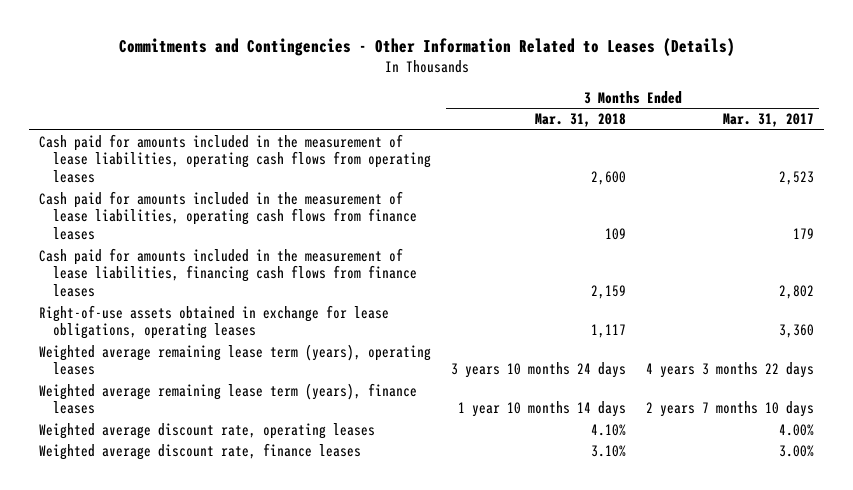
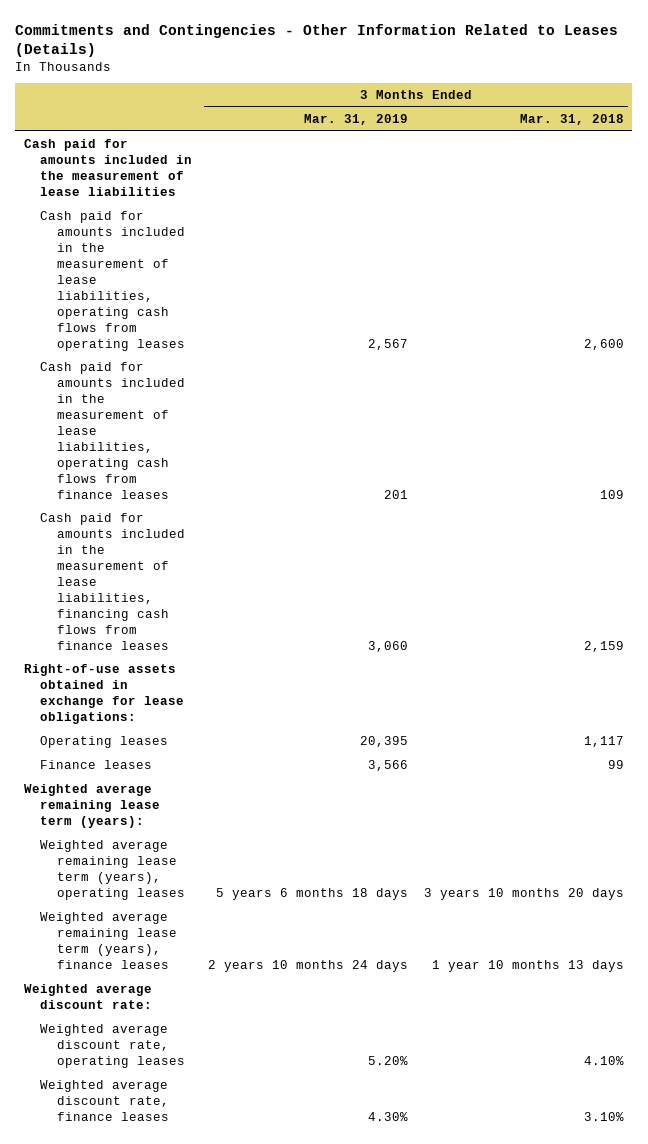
- | 3 Months Ended Mar. 31, 2018 | 3 Months Ended Mar. 31, 2017
+ | 3 Months Ended Mar. 31, 2019 | 3 Months Ended Mar. 31, 2018
+ Cash paid for amounts included in the measurement of lease liabilities
- Right-of-use assets obtained in exchange for lease obligations, operating leases | 1,117 | 3,360
- Weighted average remaining lease term (years), operating leases | 3 years 10 months 24 days | 4 years 3 months 22 days
- Weighted average remaining lease term (years), finance leases | 1 year 10 months 14 days | 2 years 7 months 10 days
+ Right-of-use assets obtained in exchange for lease obligations:
+ Operating leases | 20,395 | 1,117
+ Finance leases | 3,566 | 99
+ Weighted average remaining lease term (years):
+ Weighted average remaining lease term (years), operating leases | 5 years 6 months 18 days | 3 years 10 months 20 days
+ Weighted average remaining lease term (years), finance leases | 2 years 10 months 24 days | 1 year 10 months 13 days
+ Weighted average discount rate:

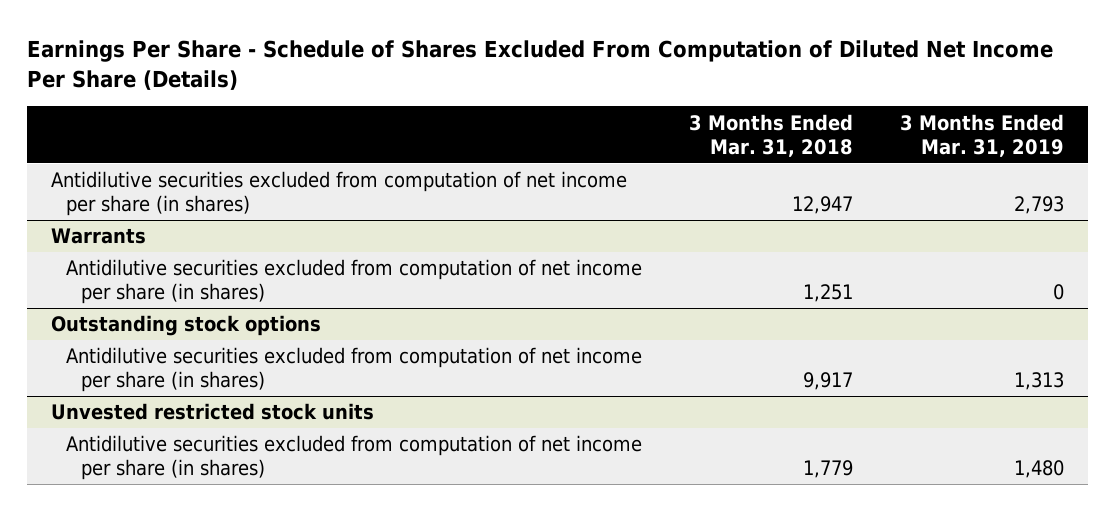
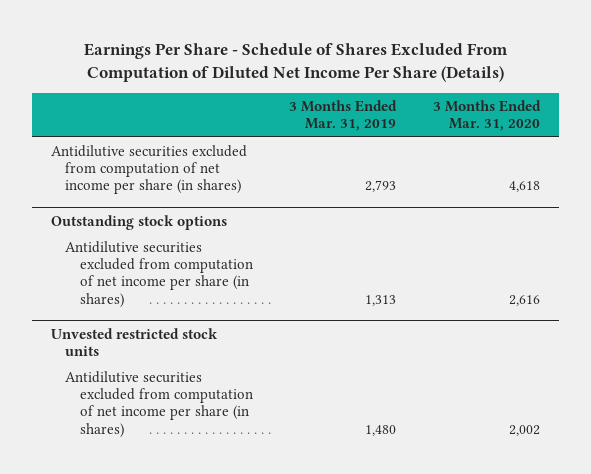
- | 3 Months Ended Mar. 31, 2018 | 3 Months Ended Mar. 31, 2019
+ | 3 Months Ended Mar. 31, 2019 | 3 Months Ended Mar. 31, 2020
- Warrants
- Antidilutive securities excluded from computation of net income per share (in shares) | 1,251 | 0

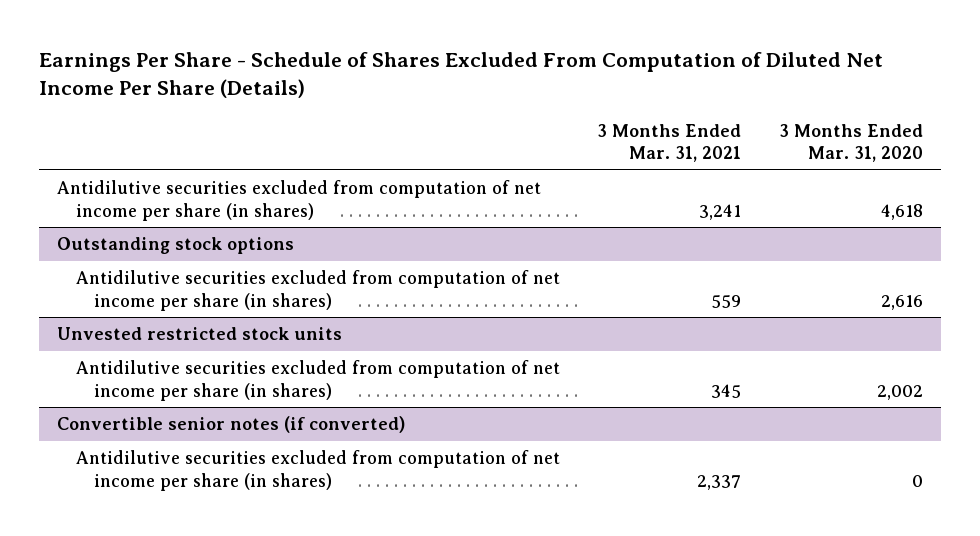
- | 3 Months Ended Mar. 31, 2019 | 3 Months Ended Mar. 31, 2020
+ | 3 Months Ended Mar. 31, 2021 | 3 Months Ended Mar. 31, 2020
+ Convertible senior notes (if converted)
+ Antidilutive securities excluded from computation of net income per share (in shares) | 2,337 | 0

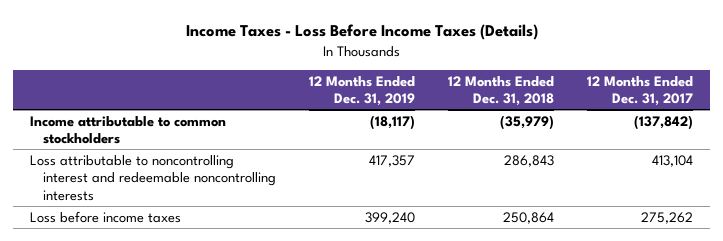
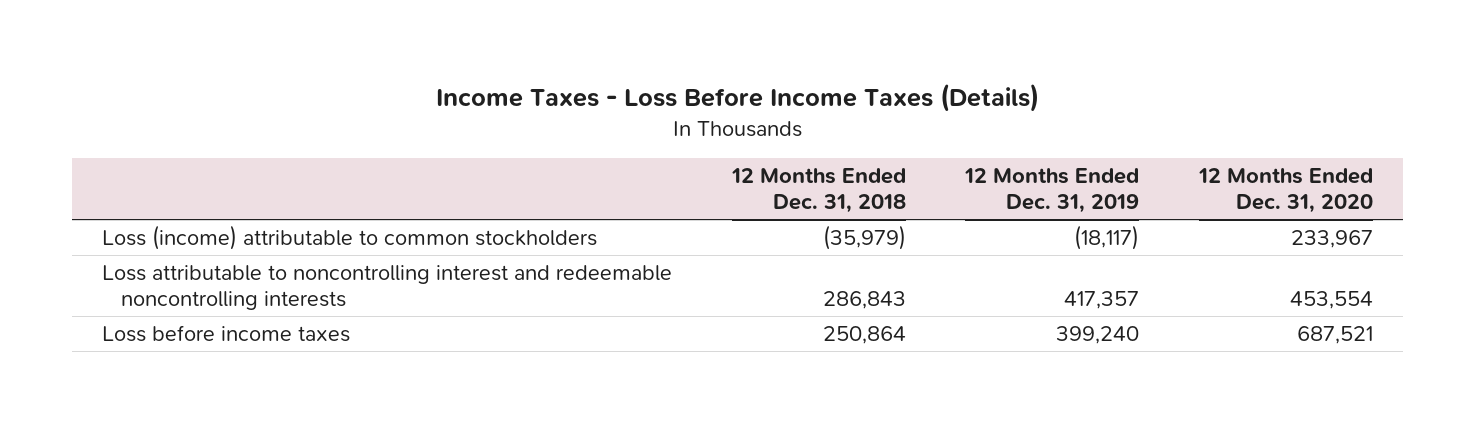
- | 12 Months Ended Dec. 31, 2019 | 12 Months Ended Dec. 31, 2018 | 12 Months Ended Dec. 31, 2017
+ | 12 Months Ended Dec. 31, 2018 | 12 Months Ended Dec. 31, 2019 | 12 Months Ended Dec. 31, 2020
- Income attributable to common stockholders | (18,117) | (35,979) | (137,842)
+ Loss (income) attributable to common stockholders | (35,979) | (18,117) | 233,967

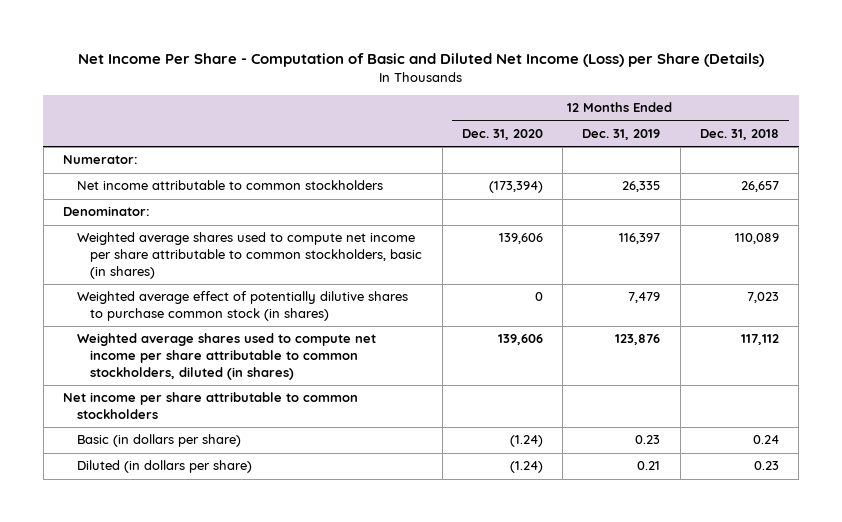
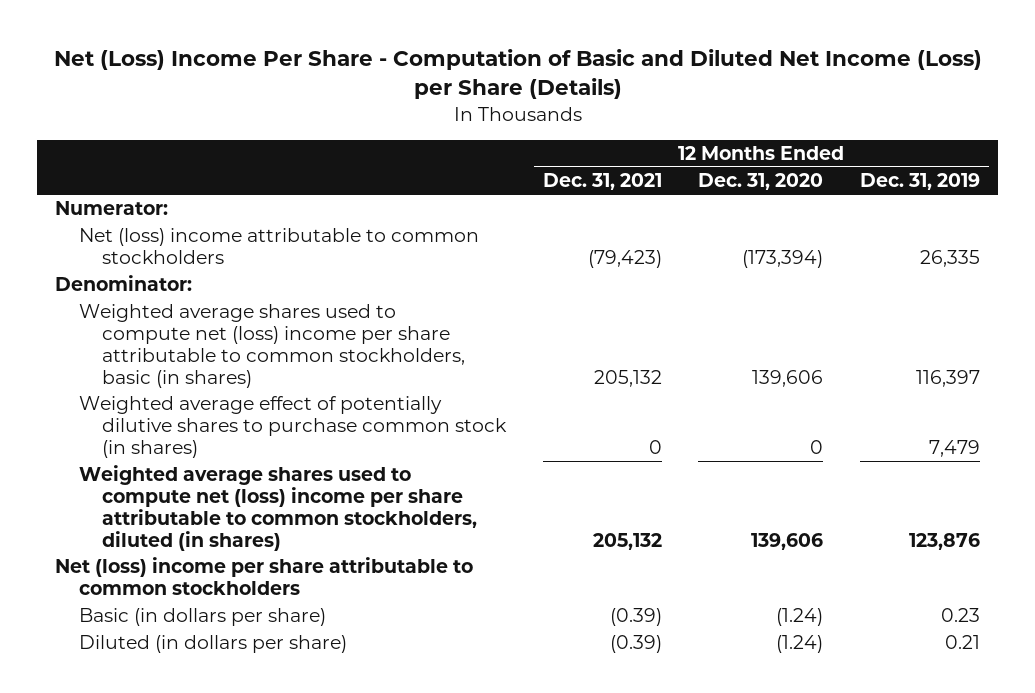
- Net Income Per Share - Computation of Basic and Diluted Net Income (Loss) per Share (Details)
+ Net (Loss) Income Per Share - Computation of Basic and Diluted Net Income (Loss) per Share (Details)
- | 12 Months Ended Dec. 31, 2020 | 12 Months Ended Dec. 31, 2019 | 12 Months Ended Dec. 31, 2018
+ | 12 Months Ended Dec. 31, 2021 | 12 Months Ended Dec. 31, 2020 | 12 Months Ended Dec. 31, 2019
- Net income attributable to common stockholders | (173,394) | 26,335 | 26,657
+ Net (loss) income attributable to common stockholders | (79,423) | (173,394) | 26,335
- Weighted average shares used to compute net income per share attributable to common stockholders, basic (in shares) | 139,606 | 116,397 | 110,089
+ Weighted average shares used to compute net (loss) income per share attributable to common stockholders, basic (in shares) | 205,132 | 139,606 | 116,397
- Weighted average shares used to compute net income per share attributable to common stockholders, diluted (in shares) | 139,606 | 123,876 | 117,112
- Net income per share attributable to common stockholders
+ Weighted average shares used to compute net (loss) income per share attributable to common stockholders, diluted (in shares) | 205,132 | 139,606 | 123,876
+ Net (loss) income per share attributable to common stockholders

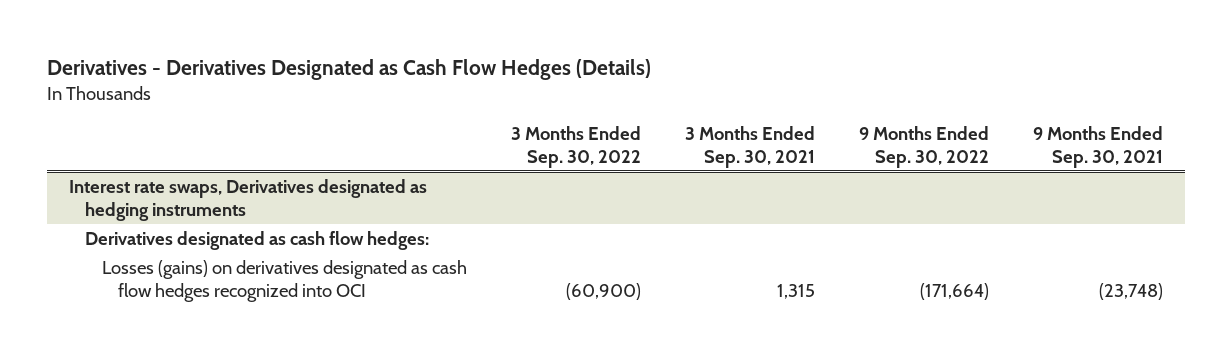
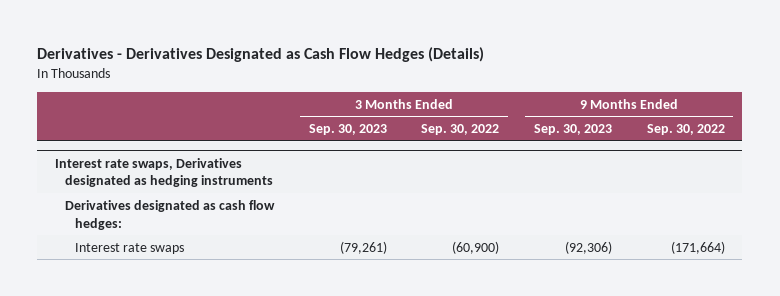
- | 3 Months Ended Sep. 30, 2022 | 3 Months Ended Sep. 30, 2021 | 9 Months Ended Sep. 30, 2022 | 9 Months Ended Sep. 30, 2021
+ | 3 Months Ended Sep. 30, 2023 | 3 Months Ended Sep. 30, 2022 | 9 Months Ended Sep. 30, 2023 | 9 Months Ended Sep. 30, 2022
@ Interest rate swaps, Derivatives designated as hedging instruments
- Losses (gains) on derivatives designated as cash flow hedges recognized into OCI | (60,900) | 1,315 | (171,664) | (23,748)
+ Interest rate swaps | (79,261) | (60,900) | (92,306) | (171,664)

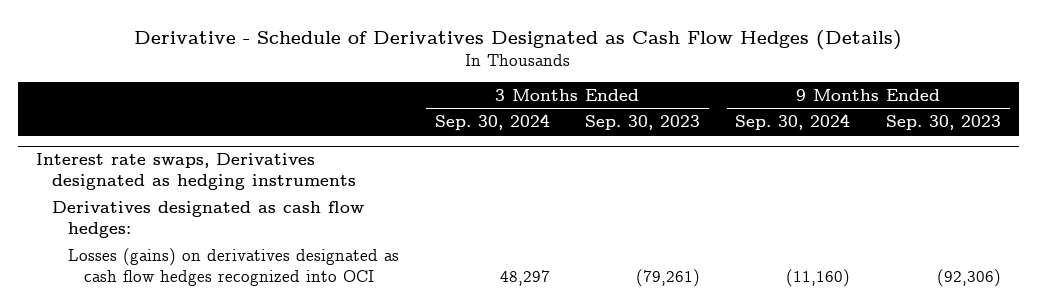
- Derivatives - Derivatives Designated as Cash Flow Hedges (Details)
+ Derivative - Schedule of Derivatives Designated as Cash Flow Hedges (Details)
- | 3 Months Ended Sep. 30, 2023 | 3 Months Ended Sep. 30, 2022 | 9 Months Ended Sep. 30, 2023 | 9 Months Ended Sep. 30, 2022
+ | 3 Months Ended Sep. 30, 2024 | 3 Months Ended Sep. 30, 2023 | 9 Months Ended Sep. 30, 2024 | 9 Months Ended Sep. 30, 2023
@ Interest rate swaps, Derivatives designated as hedging instruments
- Interest rate swaps | (79,261) | (60,900) | (92,306) | (171,664)
+ Losses (gains) on derivatives designated as cash flow hedges recognized into OCI | 48,297 | (79,261) | (11,160) | (92,306)

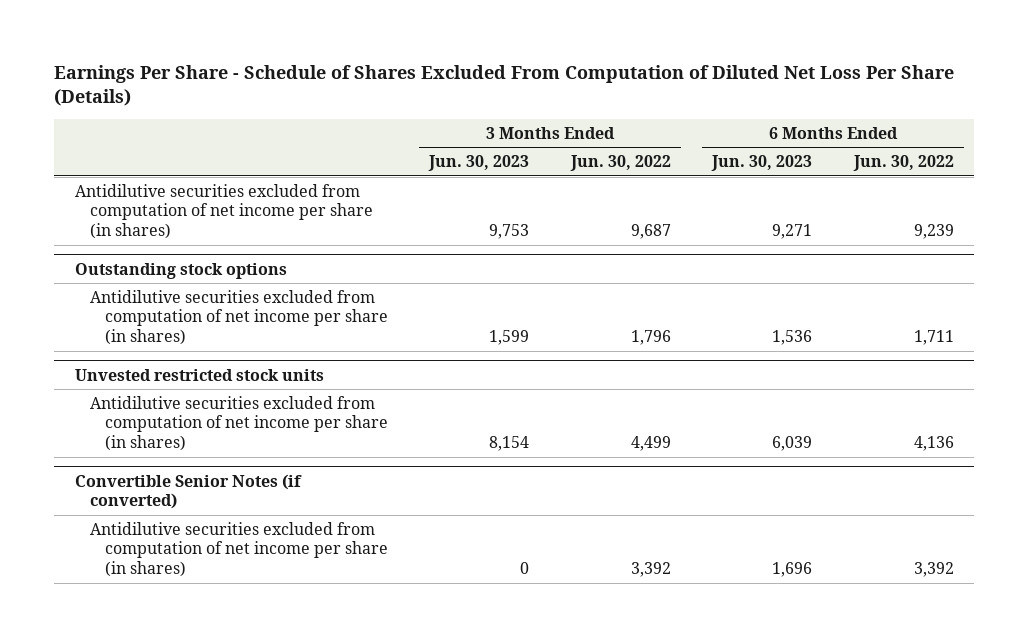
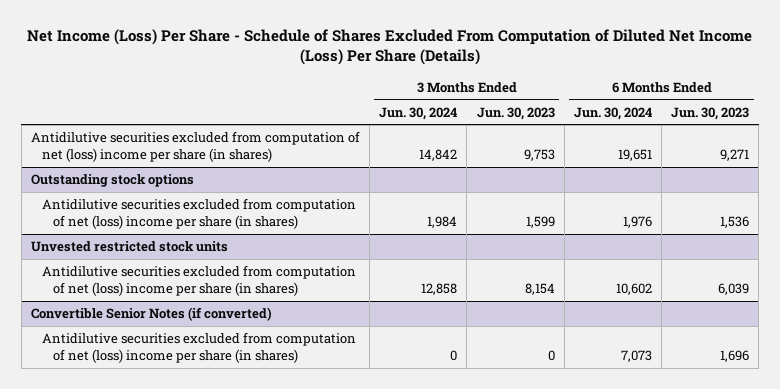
- Earnings Per Share - Schedule of Shares Excluded From Computation of Diluted Net Loss Per Share (Details)
+ Net Income (Loss) Per Share - Schedule of Shares Excluded From Computation of Diluted Net Income (Loss) Per Share (Details)
- | 3 Months Ended Jun. 30, 2023 | 3 Months Ended Jun. 30, 2022 | 6 Months Ended Jun. 30, 2023 | 6 Months Ended Jun. 30, 2022
+ | 3 Months Ended Jun. 30, 2024 | 3 Months Ended Jun. 30, 2023 | 6 Months Ended Jun. 30, 2024 | 6 Months Ended Jun. 30, 2023
- Antidilutive securities excluded from computation of net income per share (in shares) | 9,753 | 9,687 | 9,271 | 9,239
+ Antidilutive securities excluded from computation of net (loss) income per share (in shares) | 14,842 | 9,753 | 19,651 | 9,271
@ Outstanding stock options
- Antidilutive securities excluded from computation of net income per share (in shares) | 1,599 | 1,796 | 1,536 | 1,711
+ Antidilutive securities excluded from computation of net (loss) income per share (in shares) | 1,984 | 1,599 | 1,976 | 1,536
@ Unvested restricted stock units
- Antidilutive securities excluded from computation of net income per share (in shares) | 8,154 | 4,499 | 6,039 | 4,136
+ Antidilutive securities excluded from computation of net (loss) income per share (in shares) | 12,858 | 8,154 | 10,602 | 6,039
@ Convertible Senior Notes (if converted)
- Antidilutive securities excluded from computation of net income per share (in shares) | 0 | 3,392 | 1,696 | 3,392
+ Antidilutive securities excluded from computation of net (loss) income per share (in shares) | 0 | 0 | 7,073 | 1,696

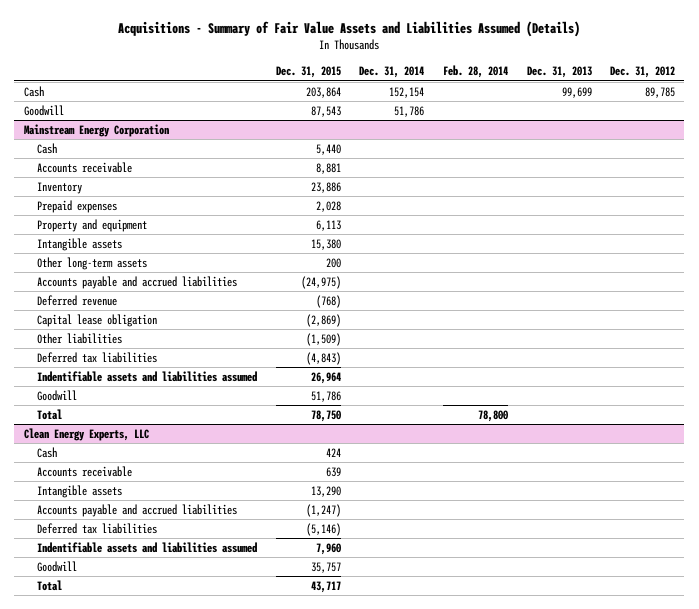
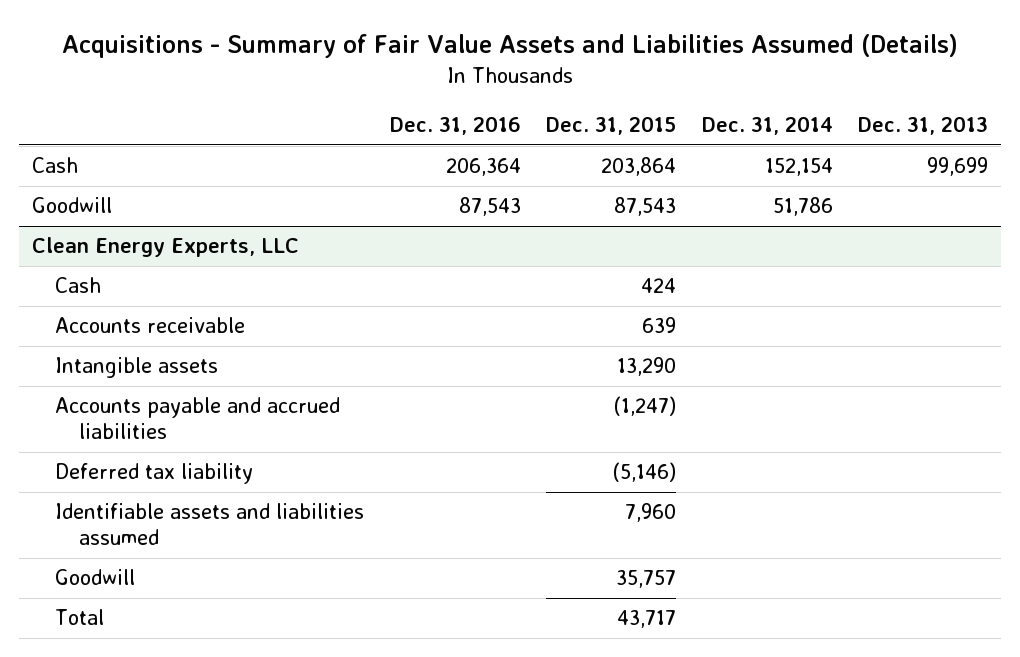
- | Dec. 31, 2015 | Dec. 31, 2014 | Feb. 28, 2014 | Dec. 31, 2013 | Dec. 31, 2012
+ | Dec. 31, 2016 | Dec. 31, 2015 | Dec. 31, 2014 | Dec. 31, 2013
- Mainstream Energy Corporation
- Cash | 5,440 | | | |
- Accounts receivable | 8,881 | | | |
- Inventory | 23,886 | | | |
- Prepaid expenses | 2,028 | | | |
- Property and equipment | 6,113 | | | |
- Intangible assets | 15,380 | | | |
- Other long-term assets | 200 | | | |
- Accounts payable and accrued liabilities | (24,975) | | | |
- Deferred revenue | (768) | | | |
- Capital lease obligation | (2,869) | | | |
- Other liabilities | (1,509) | | | |
- Deferred tax liabilities | (4,843) | | | |
- Indentifiable assets and liabilities assumed | 26,964 | | | |
- Goodwill | 51,786 | | | |
- Total | 78,750 | | 78,800 | |
@ Clean Energy Experts, LLC
- Deferred tax liabilities | (5,146) | | | |
- Indentifiable assets and liabilities assumed | 7,960 | | | |
+ Deferred tax liability | | (5,146) | |
+ Identifiable assets and liabilities assumed | | 7,960 | |

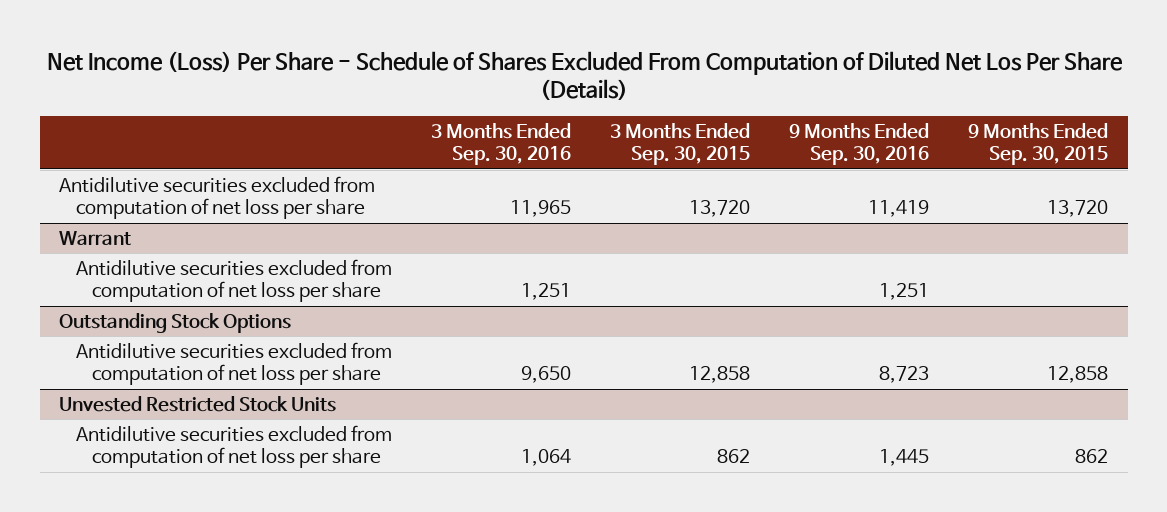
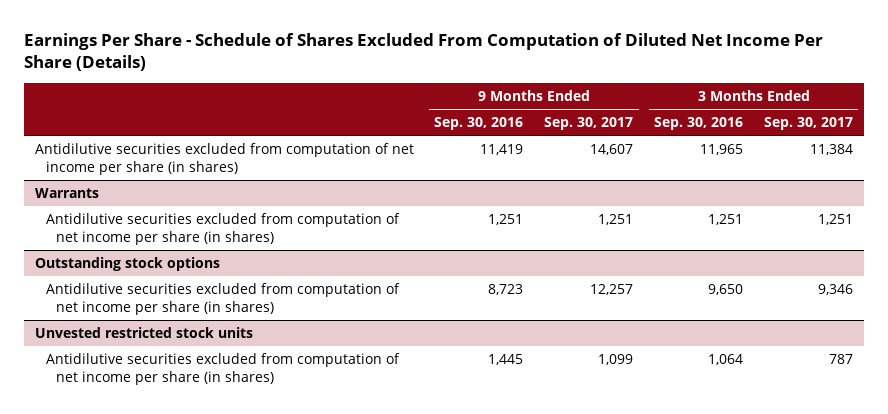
- Net Income (Loss) Per Share - Schedule of Shares Excluded From Computation of Diluted Net Los Per Share (Details)
+ Earnings Per Share - Schedule of Shares Excluded From Computation of Diluted Net Income Per Share (Details)
- | 3 Months Ended Sep. 30, 2016 | 3 Months Ended Sep. 30, 2015 | 9 Months Ended Sep. 30, 2016 | 9 Months Ended Sep. 30, 2015
+ | 9 Months Ended Sep. 30, 2016 | 9 Months Ended Sep. 30, 2017 | 3 Months Ended Sep. 30, 2016 | 3 Months Ended Sep. 30, 2017
- Antidilutive securities excluded from computation of net loss per share | 11,965 | 13,720 | 11,419 | 13,720
- Warrant
- Antidilutive securities excluded from computation of net loss per share | 1,251 | | 1,251 |
- Outstanding Stock Options
- Antidilutive securities excluded from computation of net loss per share | 9,650 | 12,858 | 8,723 | 12,858
- Unvested Restricted Stock Units
- Antidilutive securities excluded from computation of net loss per share | 1,064 | 862 | 1,445 | 862
+ Antidilutive securities excluded from computation of net income per share (in shares) | 11,419 | 14,607 | 11,965 | 11,384
+ Warrants
+ Antidilutive securities excluded from computation of net income per share (in shares) | 1,251 | 1,251 | 1,251 | 1,251
+ Outstanding stock options
+ Antidilutive securities excluded from computation of net income per share (in shares) | 8,723 | 12,257 | 9,650 | 9,346
+ Unvested restricted stock units
+ Antidilutive securities excluded from computation of net income per share (in shares) | 1,445 | 1,099 | 1,064 | 787

